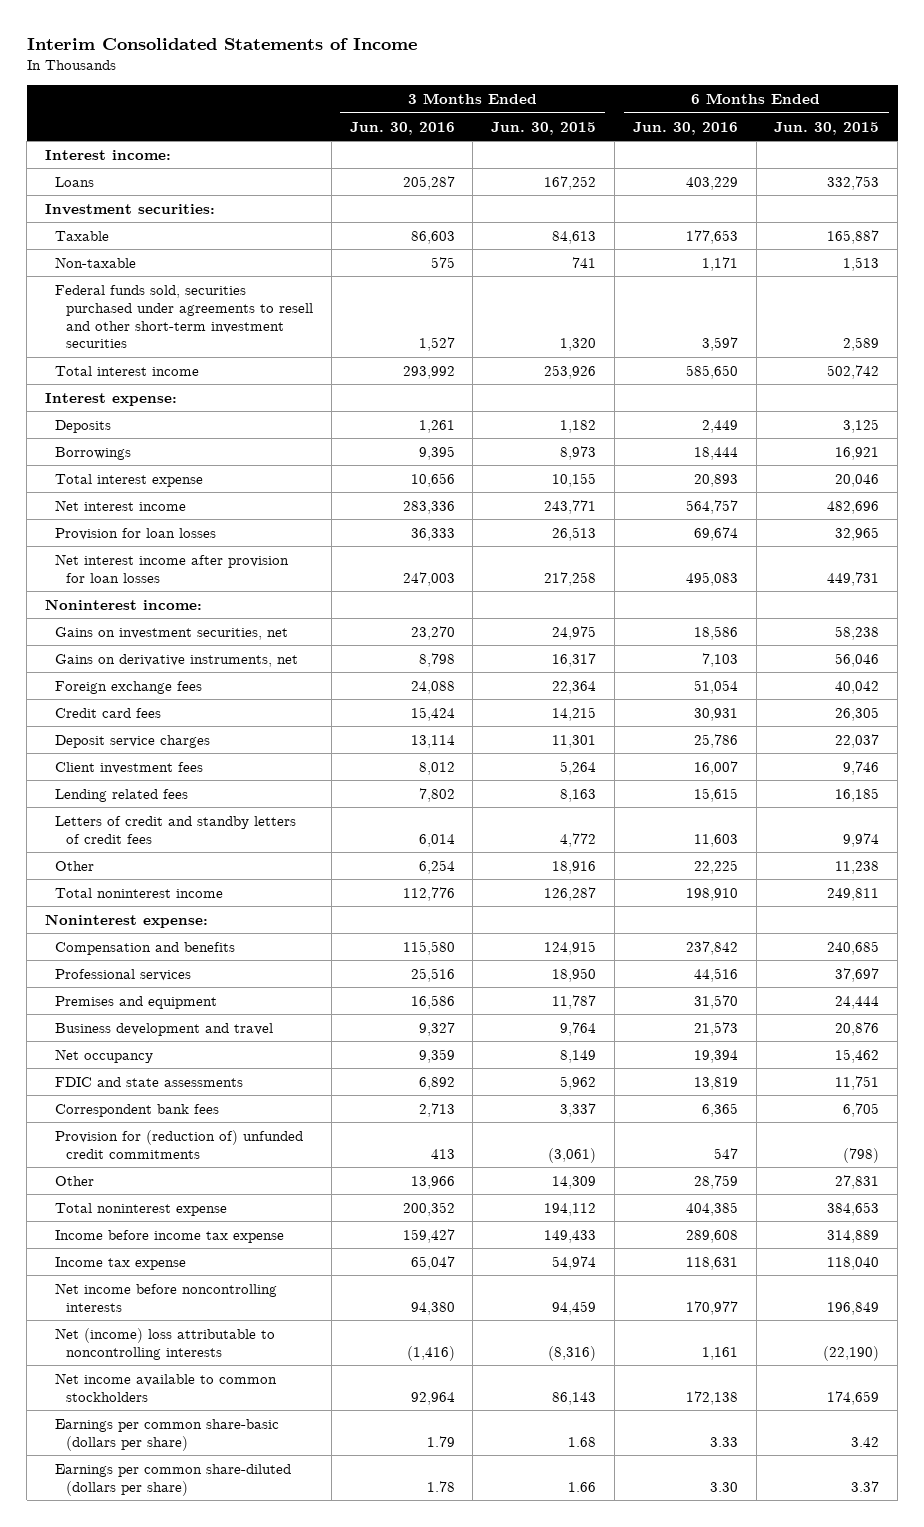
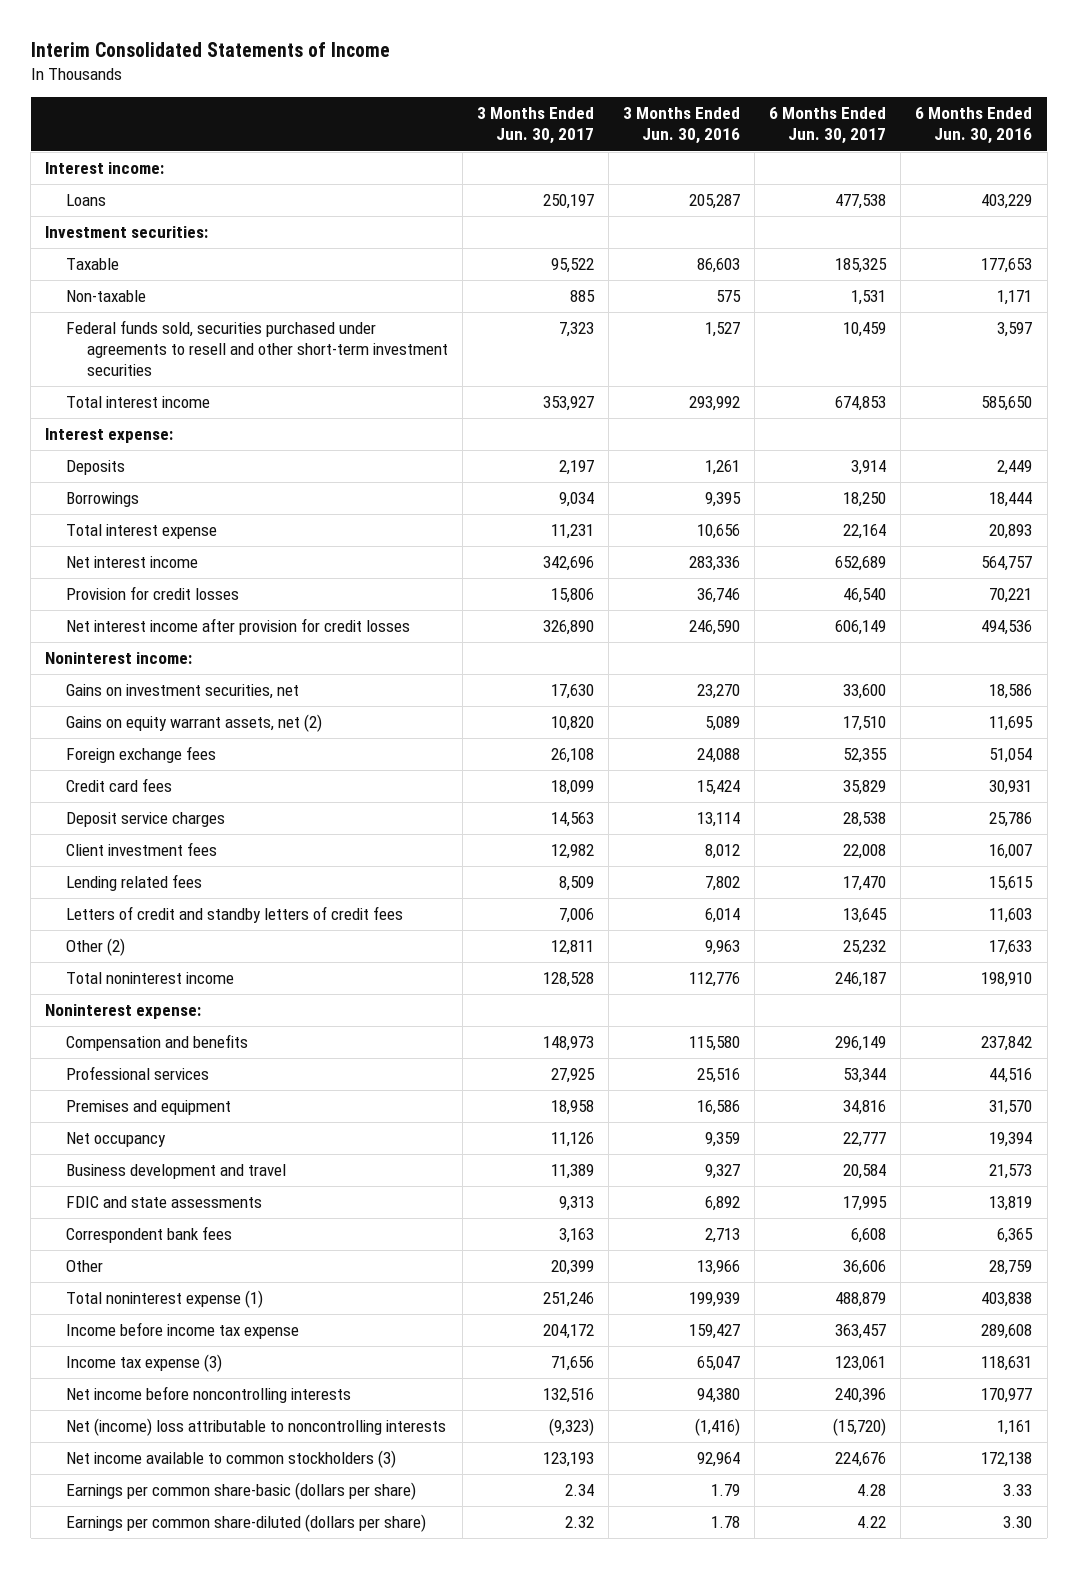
- | 3 Months Ended Jun. 30, 2016 | 3 Months Ended Jun. 30, 2015 | 6 Months Ended Jun. 30, 2016 | 6 Months Ended Jun. 30, 2015
+ | 3 Months Ended Jun. 30, 2017 | 3 Months Ended Jun. 30, 2016 | 6 Months Ended Jun. 30, 2017 | 6 Months Ended Jun. 30, 2016
- Provision for loan losses | 36,333 | 26,513 | 69,674 | 32,965
- Net interest income after provision for loan losses | 247,003 | 217,258 | 495,083 | 449,731
+ Provision for credit losses | 15,806 | 36,746 | 46,540 | 70,221
+ Net interest income after provision for credit losses | 326,890 | 246,590 | 606,149 | 494,536
- Gains on derivative instruments, net | 8,798 | 16,317 | 7,103 | 56,046
+ Gains on equity warrant assets, net (2) | 10,820 | 5,089 | 17,510 | 11,695
- Other | 6,254 | 18,916 | 22,225 | 11,238
+ Other (2) | 12,811 | 9,963 | 25,232 | 17,633
moved down: Business development and travel | 11,389 | 9,327 | 20,584 | 21,573
- Provision for (reduction of) unfunded credit commitments | 413 | (3,061) | 547 | (798)
- Total noninterest expense | 200,352 | 194,112 | 404,385 | 384,653
+ Total noninterest expense (1) | 251,246 | 199,939 | 488,879 | 403,838
- Income tax expense | 65,047 | 54,974 | 118,631 | 118,040
+ Income tax expense (3) | 71,656 | 65,047 | 123,061 | 118,631
- Net income available to common stockholders | 92,964 | 86,143 | 172,138 | 174,659
+ Net income available to common stockholders (3) | 123,193 | 92,964 | 224,676 | 172,138

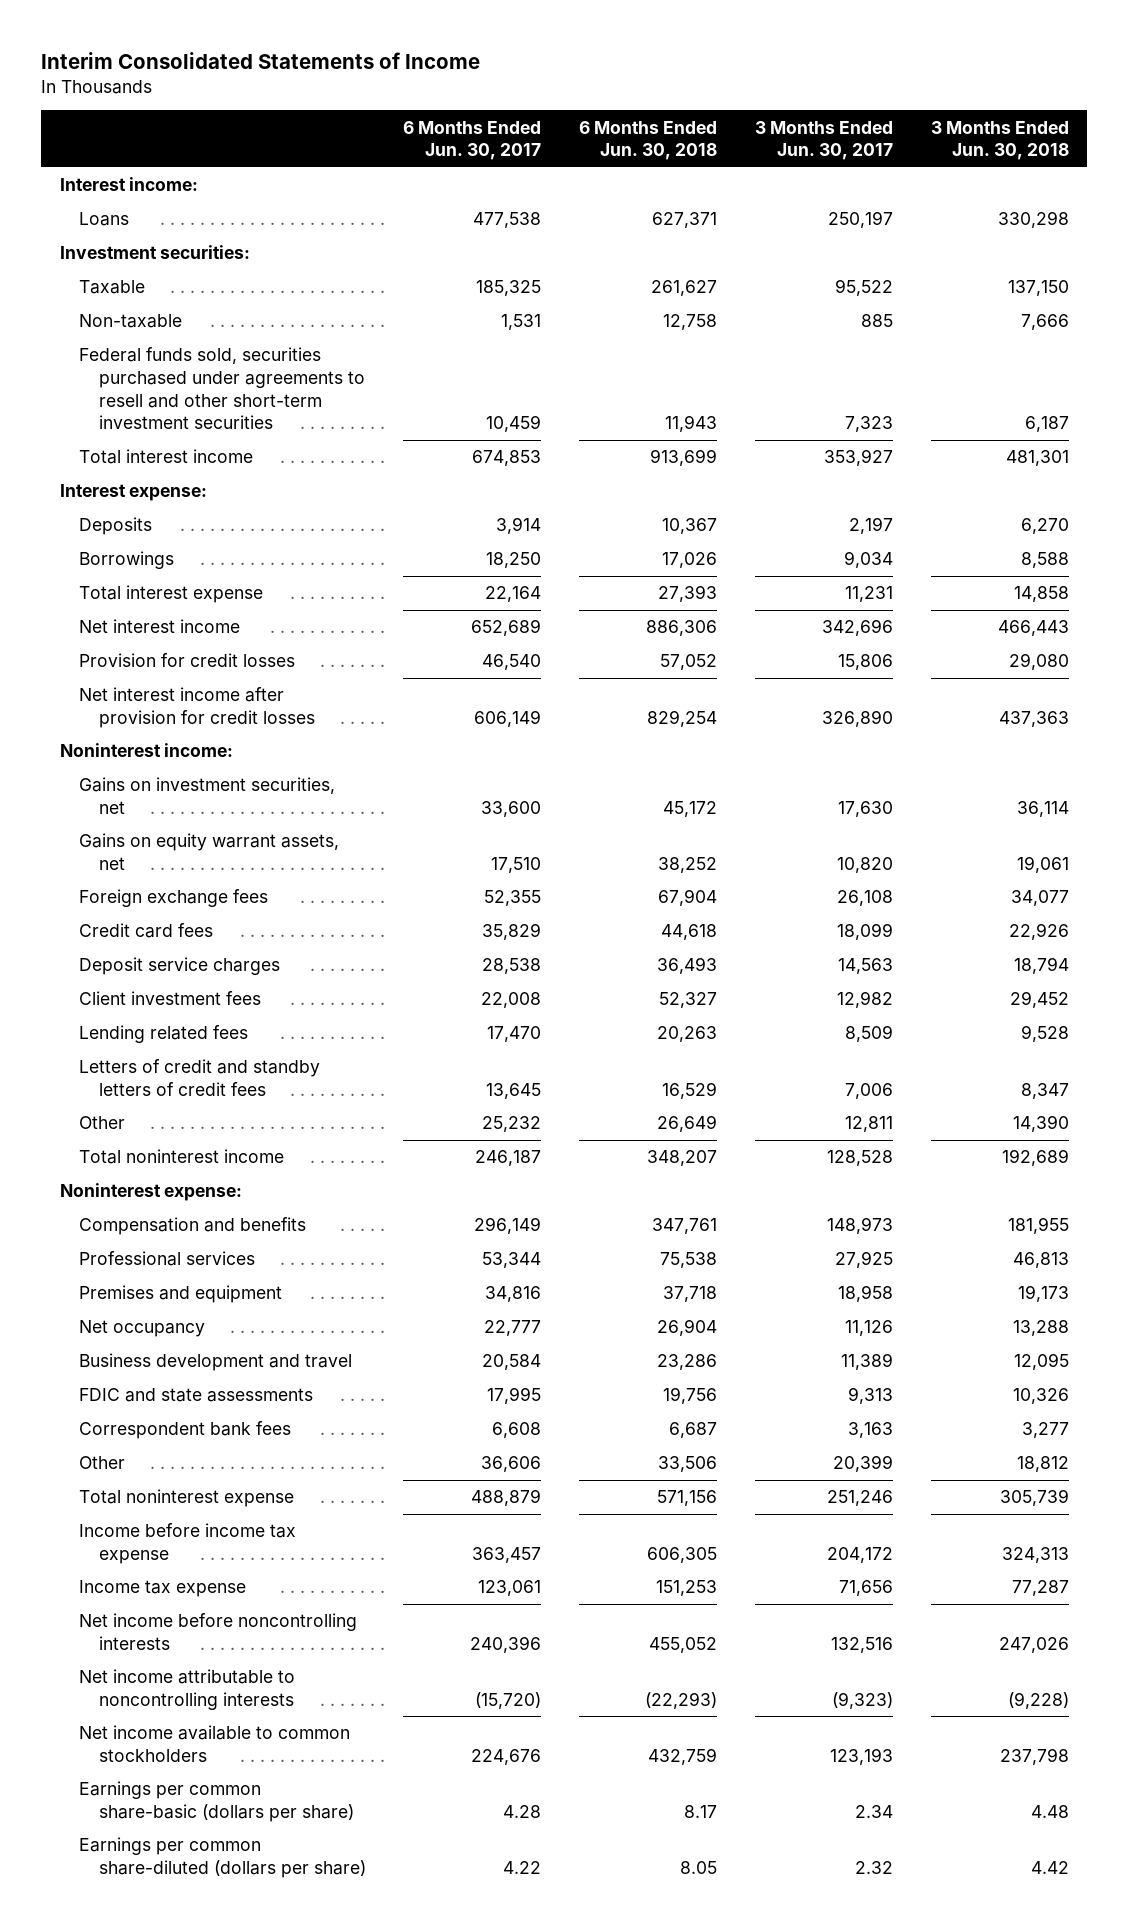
- | 3 Months Ended Jun. 30, 2017 | 3 Months Ended Jun. 30, 2016 | 6 Months Ended Jun. 30, 2017 | 6 Months Ended Jun. 30, 2016
+ | 6 Months Ended Jun. 30, 2017 | 6 Months Ended Jun. 30, 2018 | 3 Months Ended Jun. 30, 2017 | 3 Months Ended Jun. 30, 2018
- Gains on equity warrant assets, net (2) | 10,820 | 5,089 | 17,510 | 11,695
+ Gains on equity warrant assets, net | 17,510 | 38,252 | 10,820 | 19,061
- Other (2) | 12,811 | 9,963 | 25,232 | 17,633
+ Other | 25,232 | 26,649 | 12,811 | 14,390
- Total noninterest expense (1) | 251,246 | 199,939 | 488,879 | 403,838
+ Total noninterest expense | 488,879 | 571,156 | 251,246 | 305,739
- Income tax expense (3) | 71,656 | 65,047 | 123,061 | 118,631
+ Income tax expense | 123,061 | 151,253 | 71,656 | 77,287
- Net (income) loss attributable to noncontrolling interests | (9,323) | (1,416) | (15,720) | 1,161
- Net income available to common stockholders (3) | 123,193 | 92,964 | 224,676 | 172,138
+ Net income attributable to noncontrolling interests | (15,720) | (22,293) | (9,323) | (9,228)
+ Net income available to common stockholders | 224,676 | 432,759 | 123,193 | 237,798

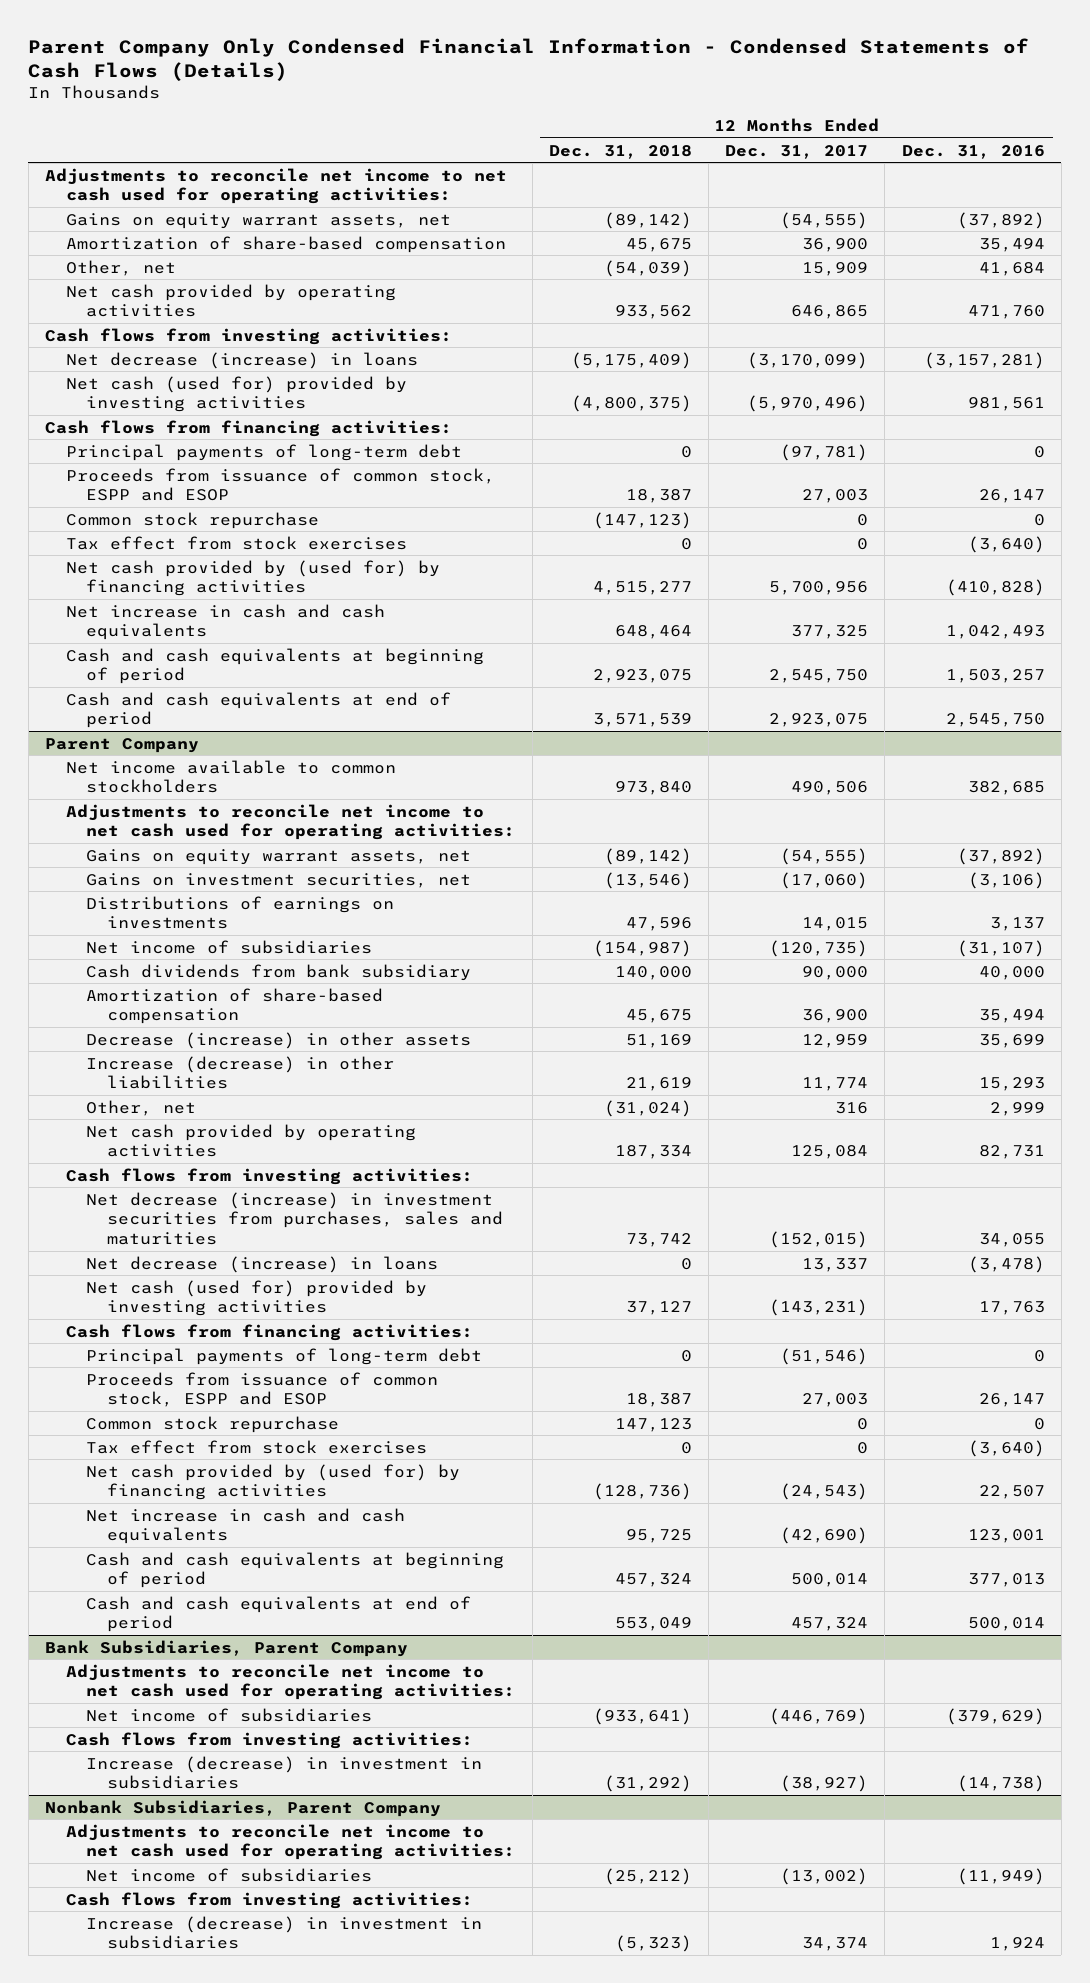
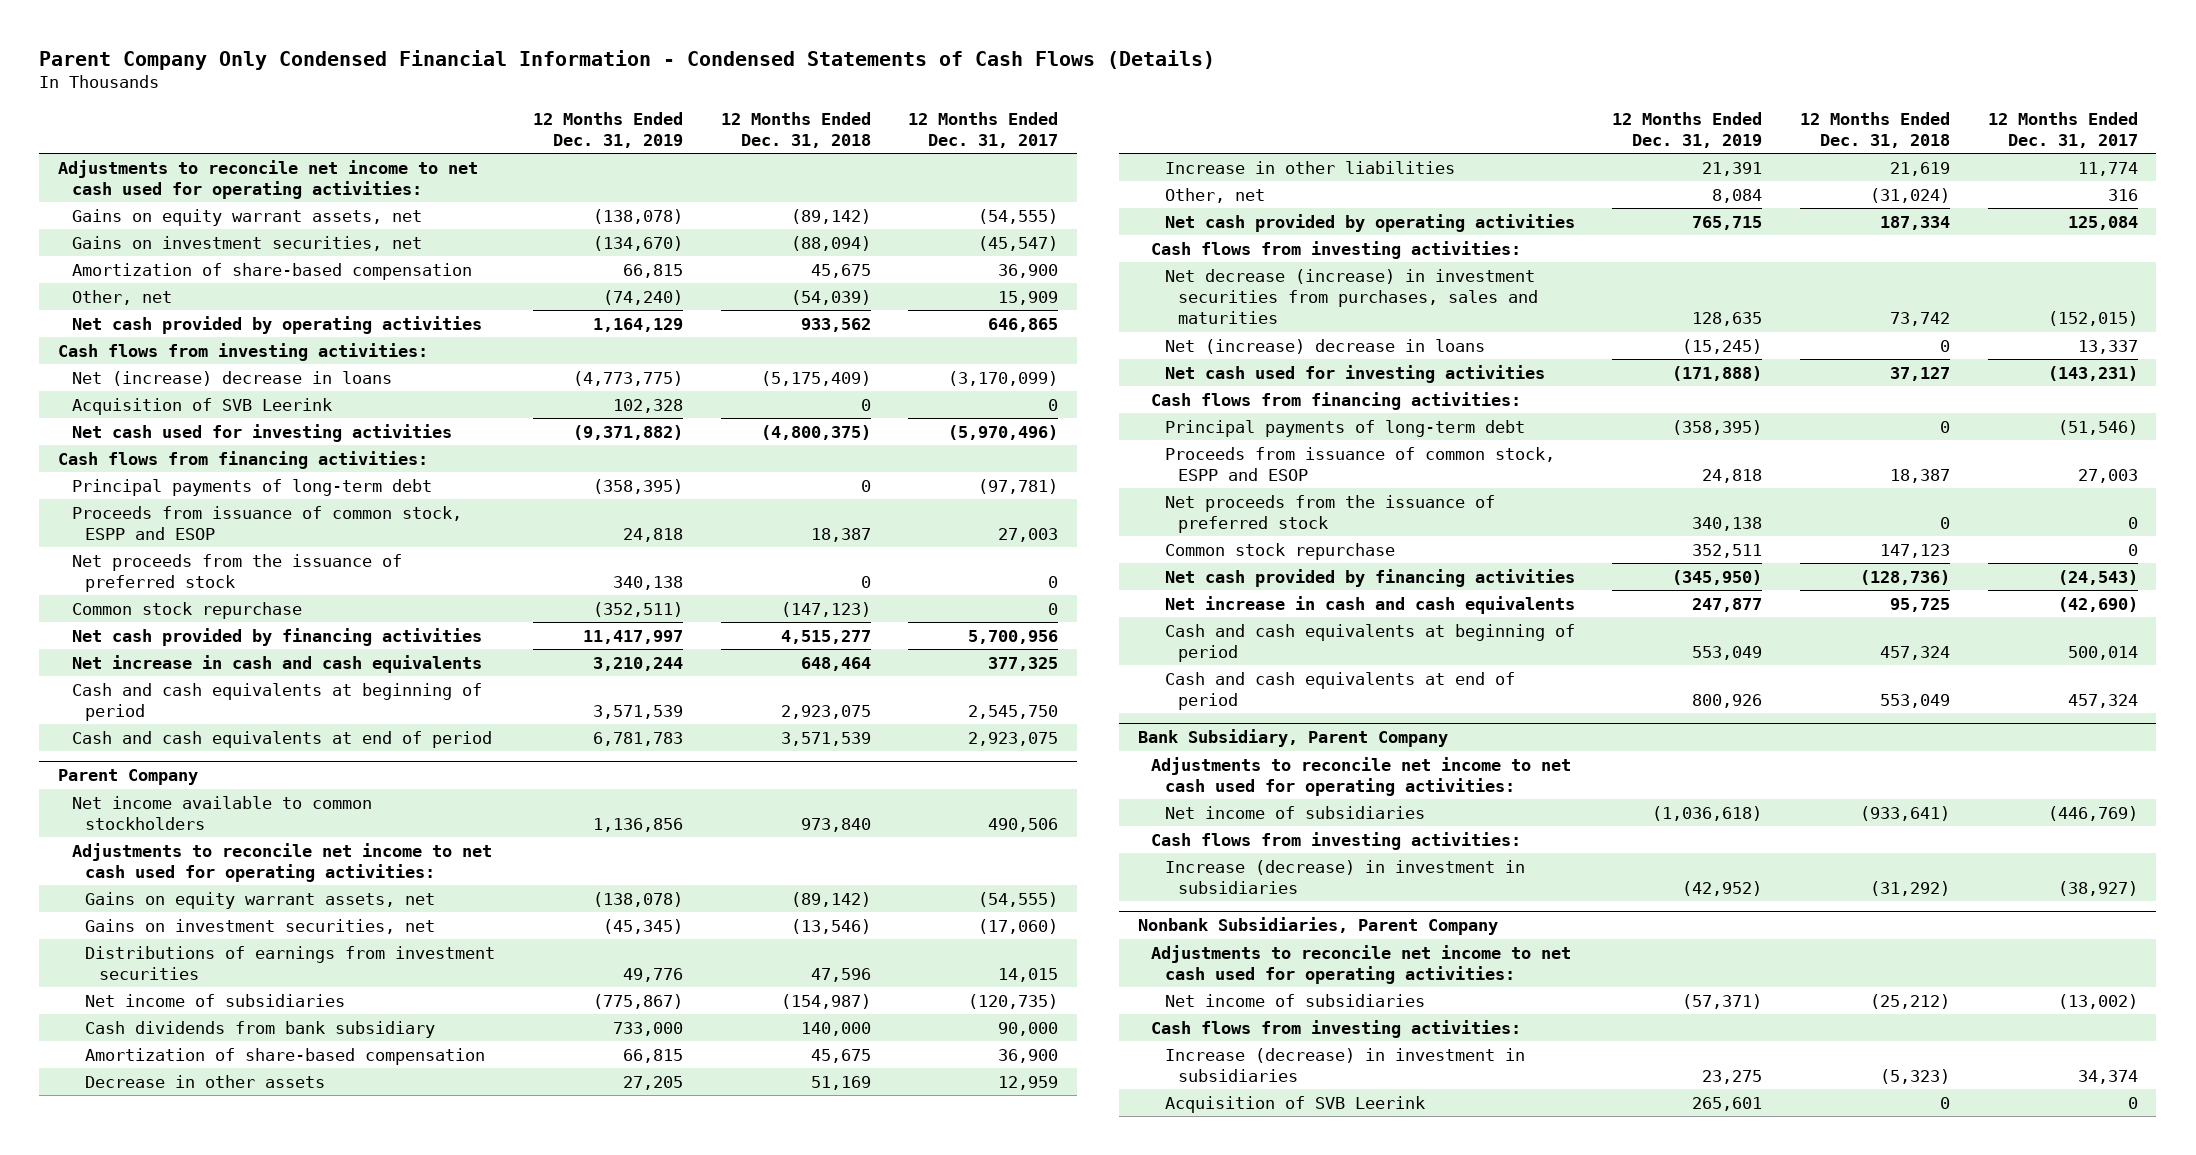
- | 12 Months Ended Dec. 31, 2018 | 12 Months Ended Dec. 31, 2017 | 12 Months Ended Dec. 31, 2016
+ | 12 Months Ended Dec. 31, 2019 | 12 Months Ended Dec. 31, 2018 | 12 Months Ended Dec. 31, 2017
+ Gains on investment securities, net | (134,670) | (88,094) | (45,547)
- Net decrease (increase) in loans | (5,175,409) | (3,170,099) | (3,157,281)
- Net cash (used for) provided by investing activities | (4,800,375) | (5,970,496) | 981,561
+ Net (increase) decrease in loans | (4,773,775) | (5,175,409) | (3,170,099)
+ Acquisition of SVB Leerink | 102,328 | 0 | 0
+ Net cash used for investing activities | (9,371,882) | (4,800,375) | (5,970,496)
+ Net proceeds from the issuance of preferred stock | 340,138 | 0 | 0
- Tax effect from stock exercises | 0 | 0 | (3,640)
- Net cash provided by (used for) by financing activities | 4,515,277 | 5,700,956 | (410,828)
+ Net cash provided by financing activities | 11,417,997 | 4,515,277 | 5,700,956
@ Parent Company
- Distributions of earnings on investments | 47,596 | 14,015 | 3,137
+ Distributions of earnings from investment securities | 49,776 | 47,596 | 14,015
- Decrease (increase) in other assets | 51,169 | 12,959 | 35,699
- Increase (decrease) in other liabilities | 21,619 | 11,774 | 15,293
+ Decrease in other assets | 27,205 | 51,169 | 12,959
+ Increase in other liabilities | 21,391 | 21,619 | 11,774
- Net decrease (increase) in loans | 0 | 13,337 | (3,478)
- Net cash (used for) provided by investing activities | 37,127 | (143,231) | 17,763
+ Net (increase) decrease in loans | (15,245) | 0 | 13,337
+ Net cash used for investing activities | (171,888) | 37,127 | (143,231)
+ Net proceeds from the issuance of preferred stock | 340,138 | 0 | 0
- Tax effect from stock exercises | 0 | 0 | (3,640)
- Net cash provided by (used for) by financing activities | (128,736) | (24,543) | 22,507
+ Net cash provided by financing activities | (345,950) | (128,736) | (24,543)
- Bank Subsidiaries, Parent Company
+ Bank Subsidiary, Parent Company
@ Nonbank Subsidiaries, Parent Company
+ Acquisition of SVB Leerink | 265,601 | 0 | 0

